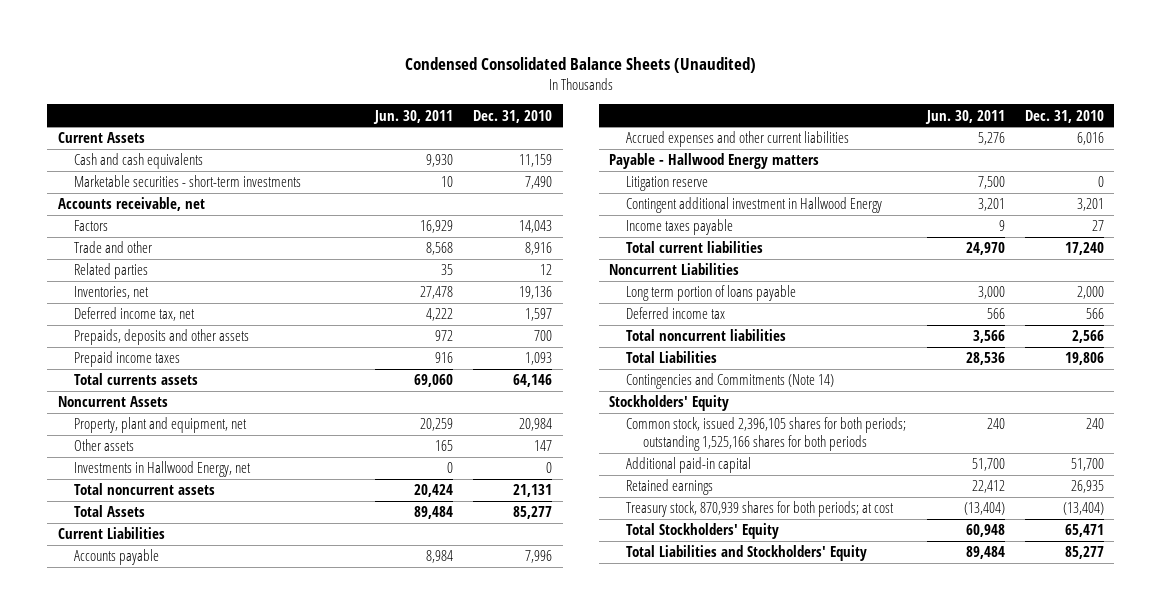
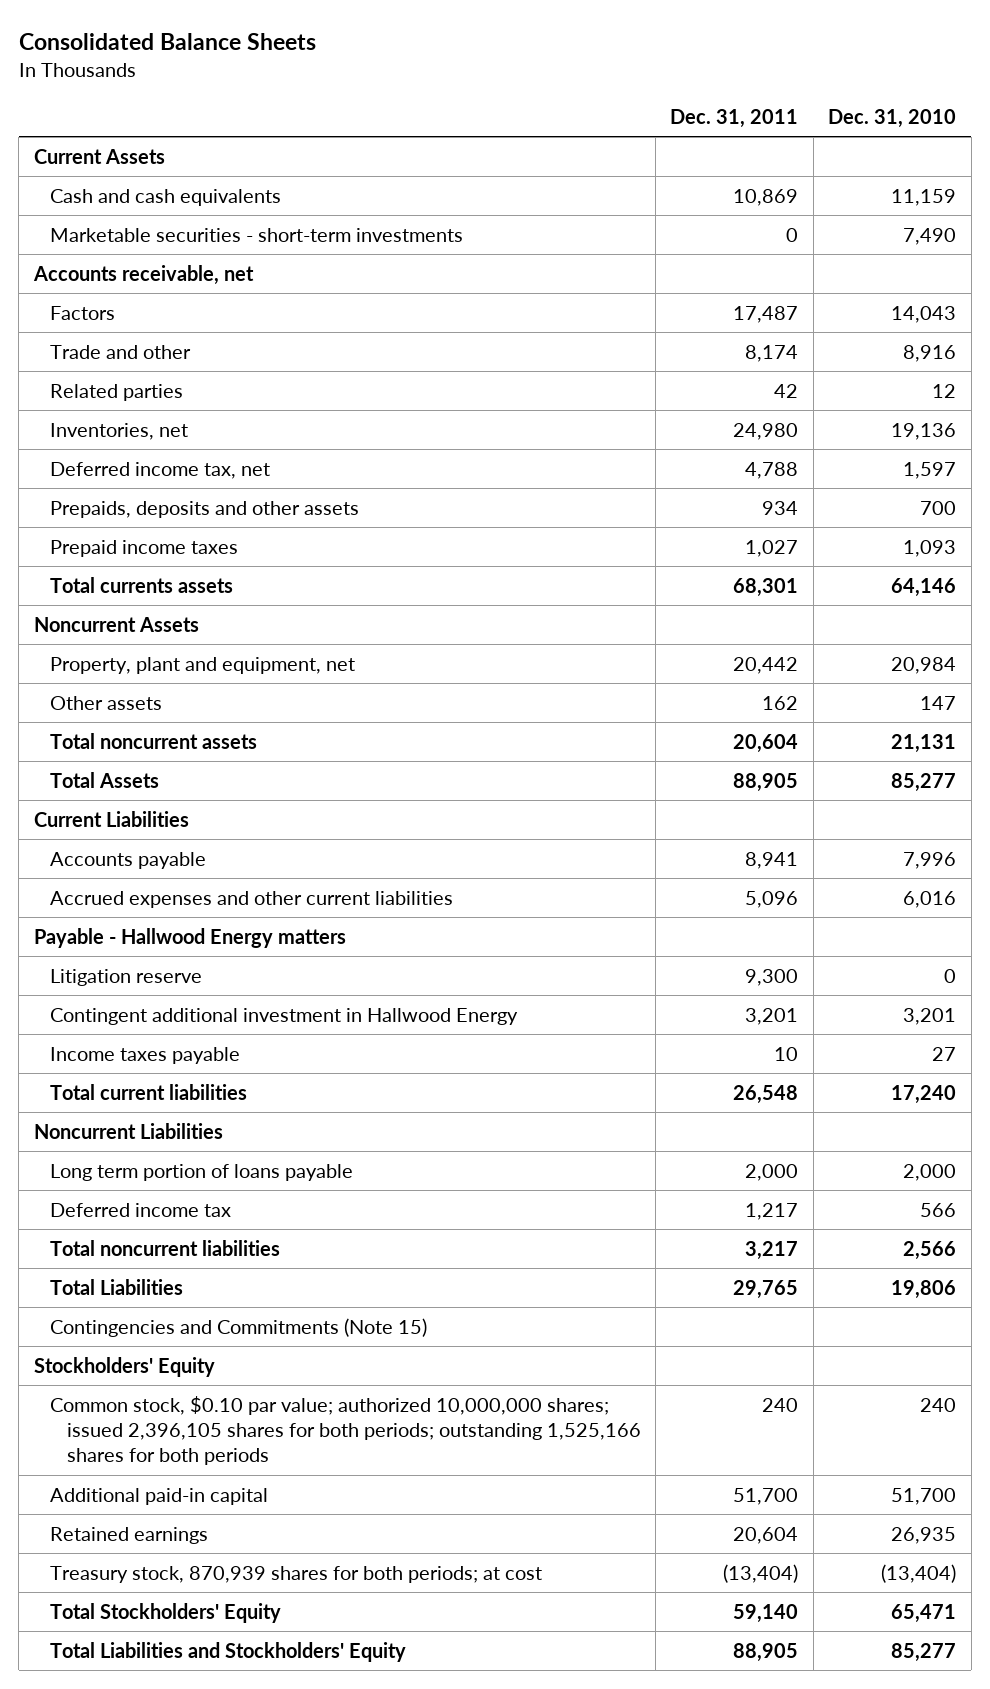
- Condensed Consolidated Balance Sheets (Unaudited)
+ Consolidated Balance Sheets
- | Jun. 30, 2011 | Dec. 31, 2010
+ | Dec. 31, 2011 | Dec. 31, 2010
- Investments in Hallwood Energy, net | 0 | 0
- Contingencies and Commitments (Note 14)
+ Contingencies and Commitments (Note 15)
- Common stock, issued 2,396,105 shares for both periods; outstanding 1,525,166 shares for both periods | 240 | 240
+ Common stock, $0.10 par value; authorized 10,000,000 shares; issued 2,396,105 shares for both periods; outstanding 1,525,166 shares for both periods | 240 | 240

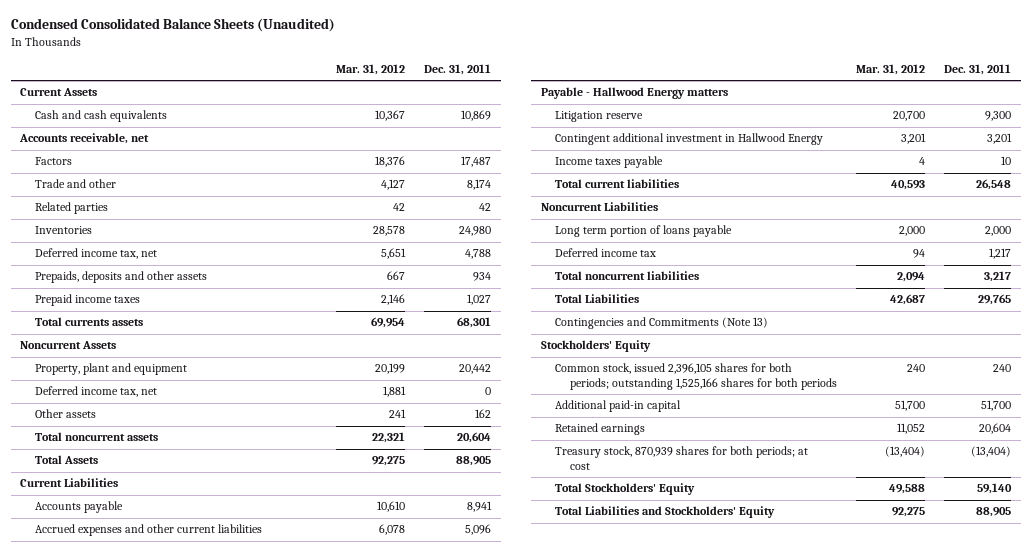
- Consolidated Balance Sheets
+ Condensed Consolidated Balance Sheets (Unaudited)
- | Dec. 31, 2011 | Dec. 31, 2010
+ | Mar. 31, 2012 | Dec. 31, 2011
- Marketable securities - short-term investments | 0 | 7,490
- Inventories, net | 24,980 | 19,136
+ Inventories | 28,578 | 24,980
- Property, plant and equipment, net | 20,442 | 20,984
+ Property, plant and equipment | 20,199 | 20,442
+ Deferred income tax, net | 1,881 | 0
- Contingencies and Commitments (Note 15)
+ Contingencies and Commitments (Note 13)
- Common stock, $0.10 par value; authorized 10,000,000 shares; issued 2,396,105 shares for both periods; outstanding 1,525,166 shares for both periods | 240 | 240
+ Common stock, issued 2,396,105 shares for both periods; outstanding 1,525,166 shares for both periods | 240 | 240

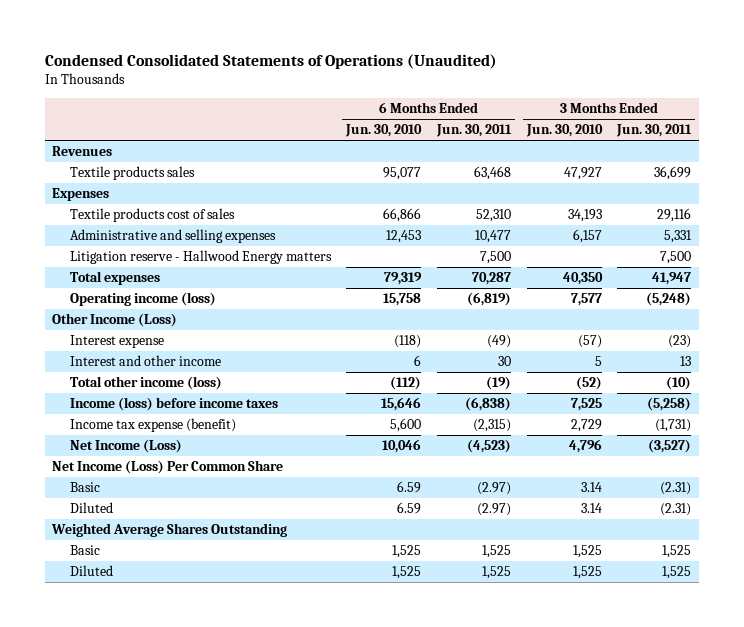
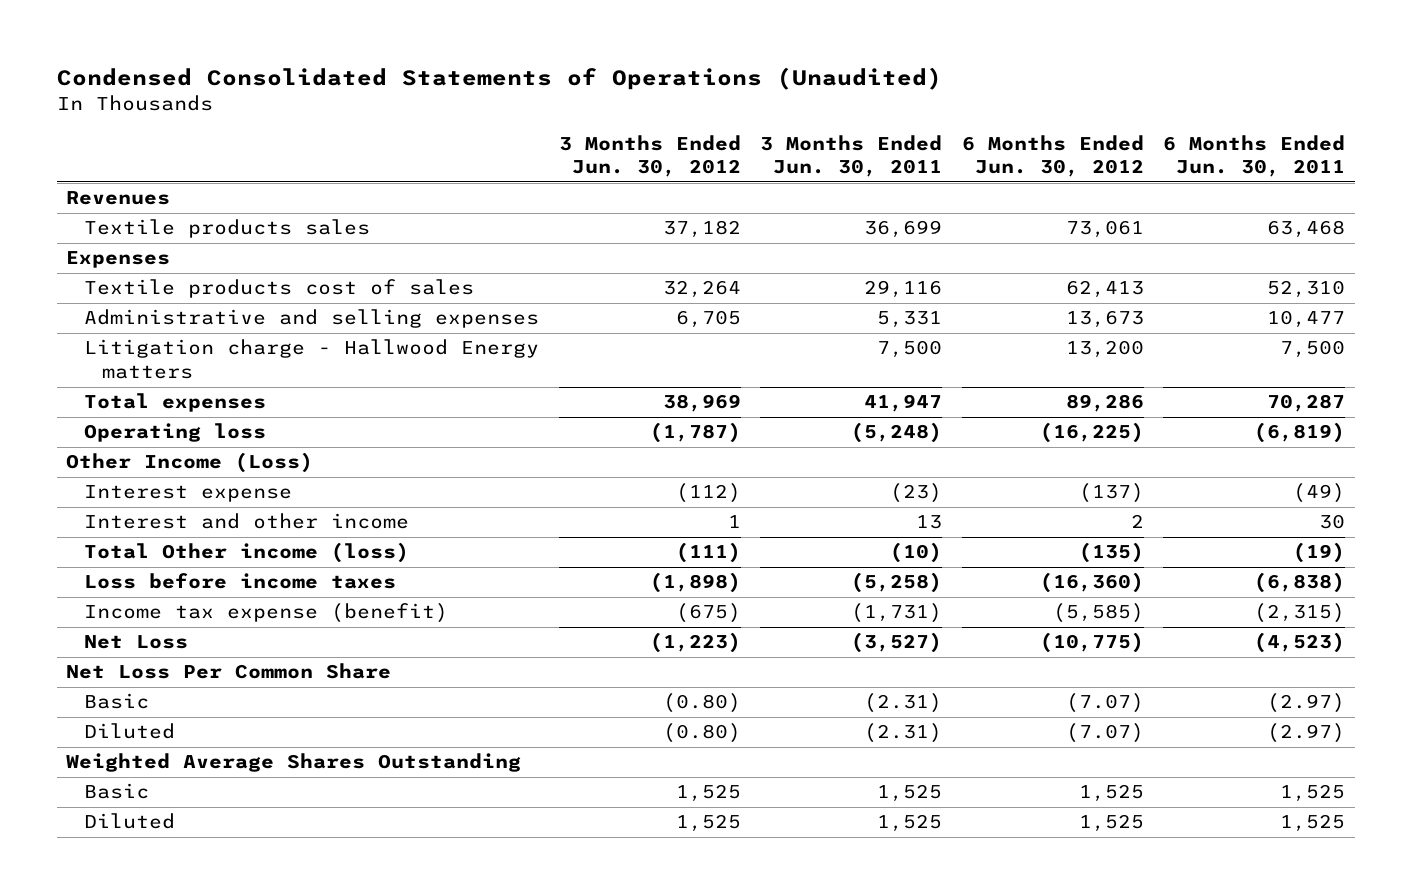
- | 6 Months Ended Jun. 30, 2010 | 6 Months Ended Jun. 30, 2011 | 3 Months Ended Jun. 30, 2010 | 3 Months Ended Jun. 30, 2011
+ | 3 Months Ended Jun. 30, 2012 | 3 Months Ended Jun. 30, 2011 | 6 Months Ended Jun. 30, 2012 | 6 Months Ended Jun. 30, 2011
- Litigation reserve - Hallwood Energy matters | | 7,500 | | 7,500
+ Litigation charge - Hallwood Energy matters | | 7,500 | 13,200 | 7,500
- Operating income (loss) | 15,758 | (6,819) | 7,577 | (5,248)
+ Operating loss | (1,787) | (5,248) | (16,225) | (6,819)
- Total other income (loss) | (112) | (19) | (52) | (10)
- Income (loss) before income taxes | 15,646 | (6,838) | 7,525 | (5,258)
+ Total Other income (loss) | (111) | (10) | (135) | (19)
+ Loss before income taxes | (1,898) | (5,258) | (16,360) | (6,838)
- Net Income (Loss) | 10,046 | (4,523) | 4,796 | (3,527)
- Net Income (Loss) Per Common Share
+ Net Loss | (1,223) | (3,527) | (10,775) | (4,523)
+ Net Loss Per Common Share

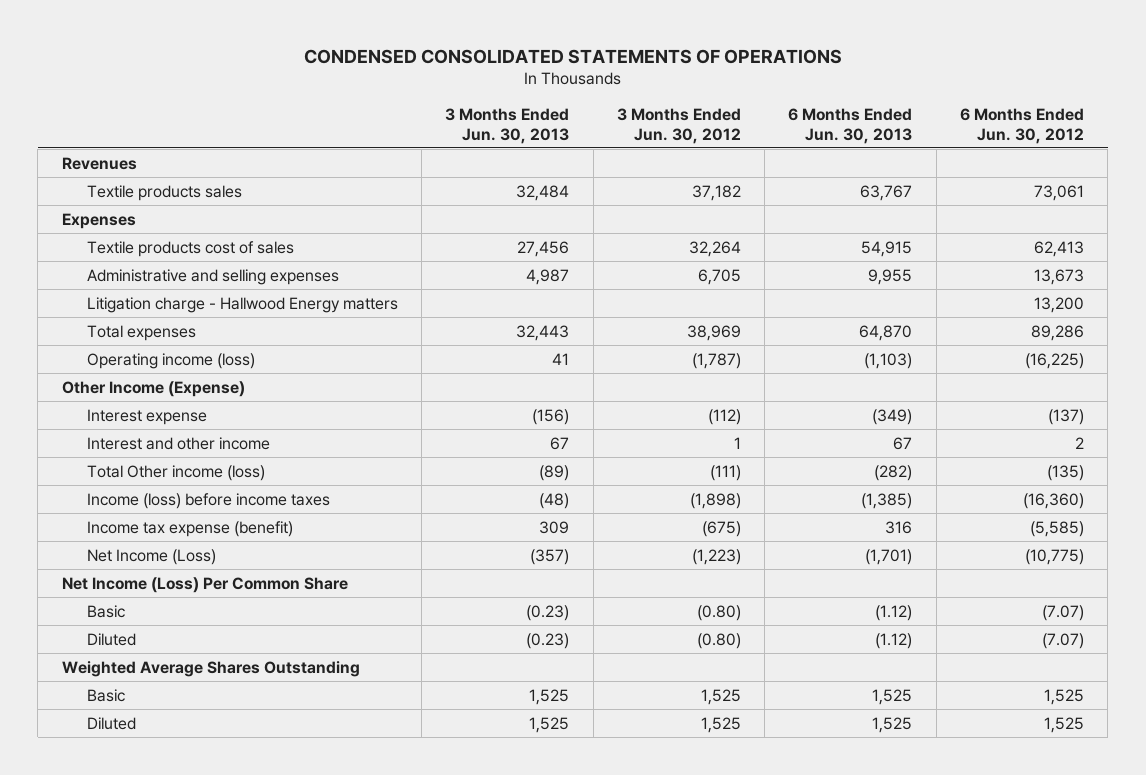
- Condensed Consolidated Statements of Operations (Unaudited)
+ CONDENSED CONSOLIDATED STATEMENTS OF OPERATIONS
- | 3 Months Ended Jun. 30, 2012 | 3 Months Ended Jun. 30, 2011 | 6 Months Ended Jun. 30, 2012 | 6 Months Ended Jun. 30, 2011
+ | 3 Months Ended Jun. 30, 2013 | 3 Months Ended Jun. 30, 2012 | 6 Months Ended Jun. 30, 2013 | 6 Months Ended Jun. 30, 2012
- Operating loss | (1,787) | (5,248) | (16,225) | (6,819)
- Other Income (Loss)
+ Operating income (loss) | 41 | (1,787) | (1,103) | (16,225)
+ Other Income (Expense)
- Loss before income taxes | (1,898) | (5,258) | (16,360) | (6,838)
+ Income (loss) before income taxes | (48) | (1,898) | (1,385) | (16,360)
- Net Loss | (1,223) | (3,527) | (10,775) | (4,523)
- Net Loss Per Common Share
+ Net Income (Loss) | (357) | (1,223) | (1,701) | (10,775)
+ Net Income (Loss) Per Common Share

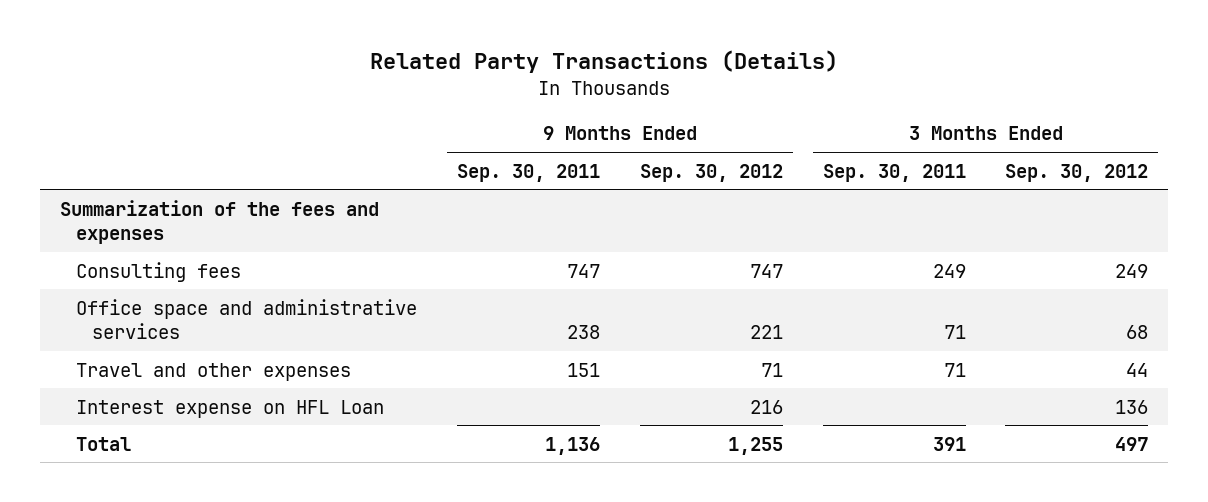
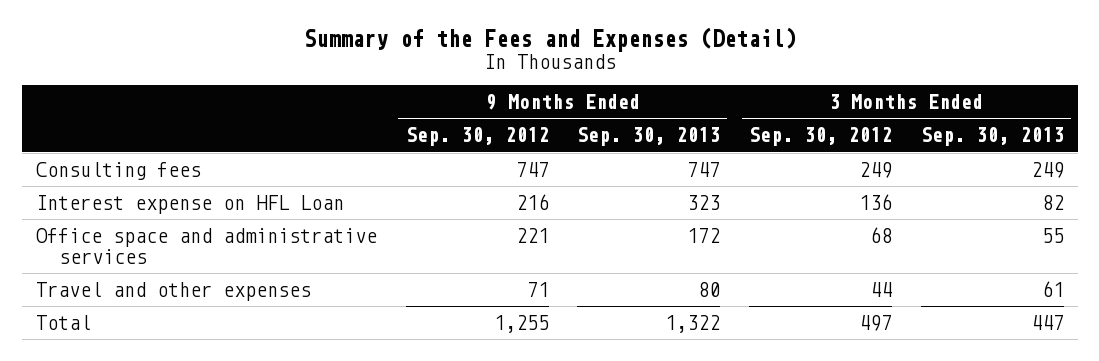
- Related Party Transactions (Details)
+ Summary of the Fees and Expenses (Detail)
- | 9 Months Ended Sep. 30, 2011 | 9 Months Ended Sep. 30, 2012 | 3 Months Ended Sep. 30, 2011 | 3 Months Ended Sep. 30, 2012
+ | 9 Months Ended Sep. 30, 2012 | 9 Months Ended Sep. 30, 2013 | 3 Months Ended Sep. 30, 2012 | 3 Months Ended Sep. 30, 2013
- Summarization of the fees and expenses
moved up: Interest expense on HFL Loan | 216 | 323 | 136 | 82

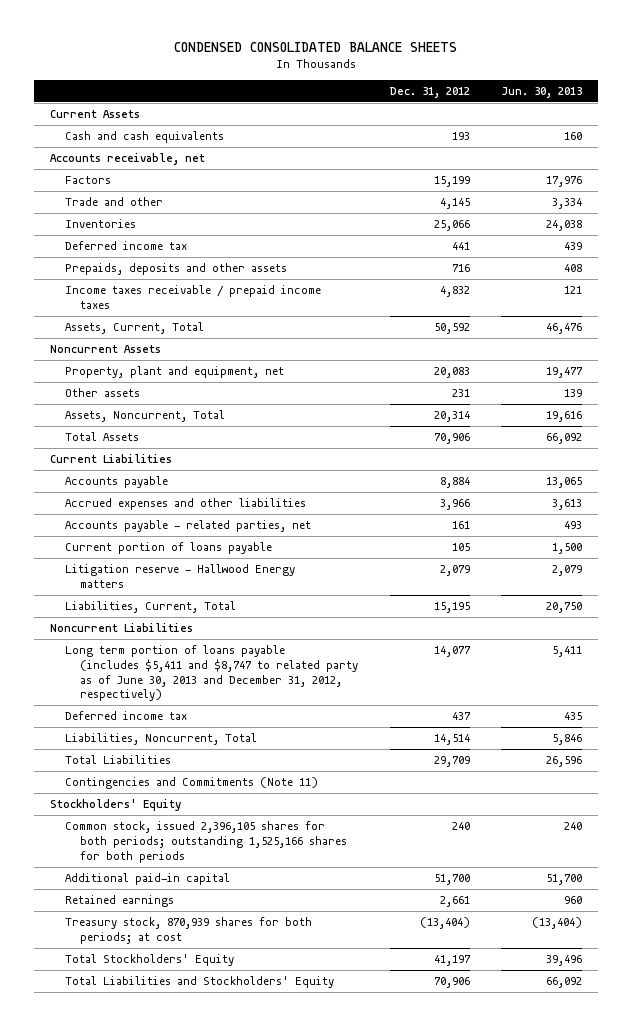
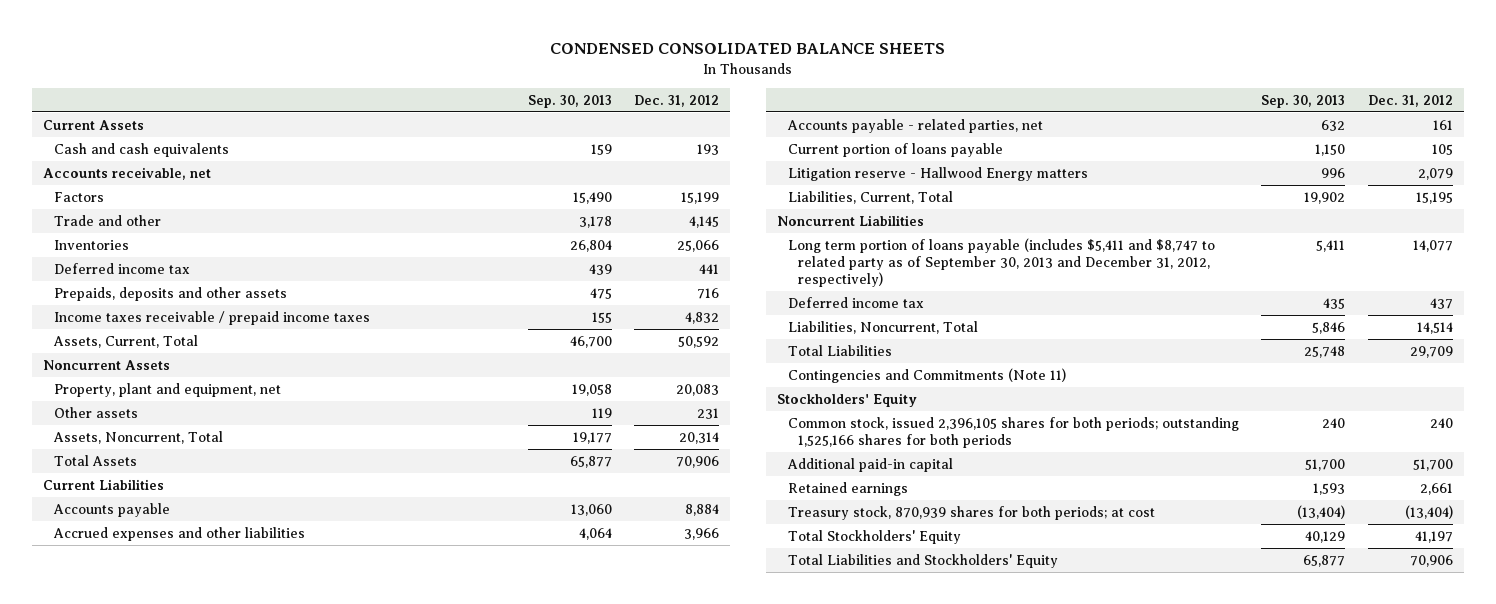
- | Dec. 31, 2012 | Jun. 30, 2013
+ | Sep. 30, 2013 | Dec. 31, 2012
- Long term portion of loans payable (includes $5,411 and $8,747 to related party as of June 30, 2013 and December 31, 2012, respectively) | 14,077 | 5,411
+ Long term portion of loans payable (includes $5,411 and $8,747 to related party as of September 30, 2013 and December 31, 2012, respectively) | 5,411 | 14,077

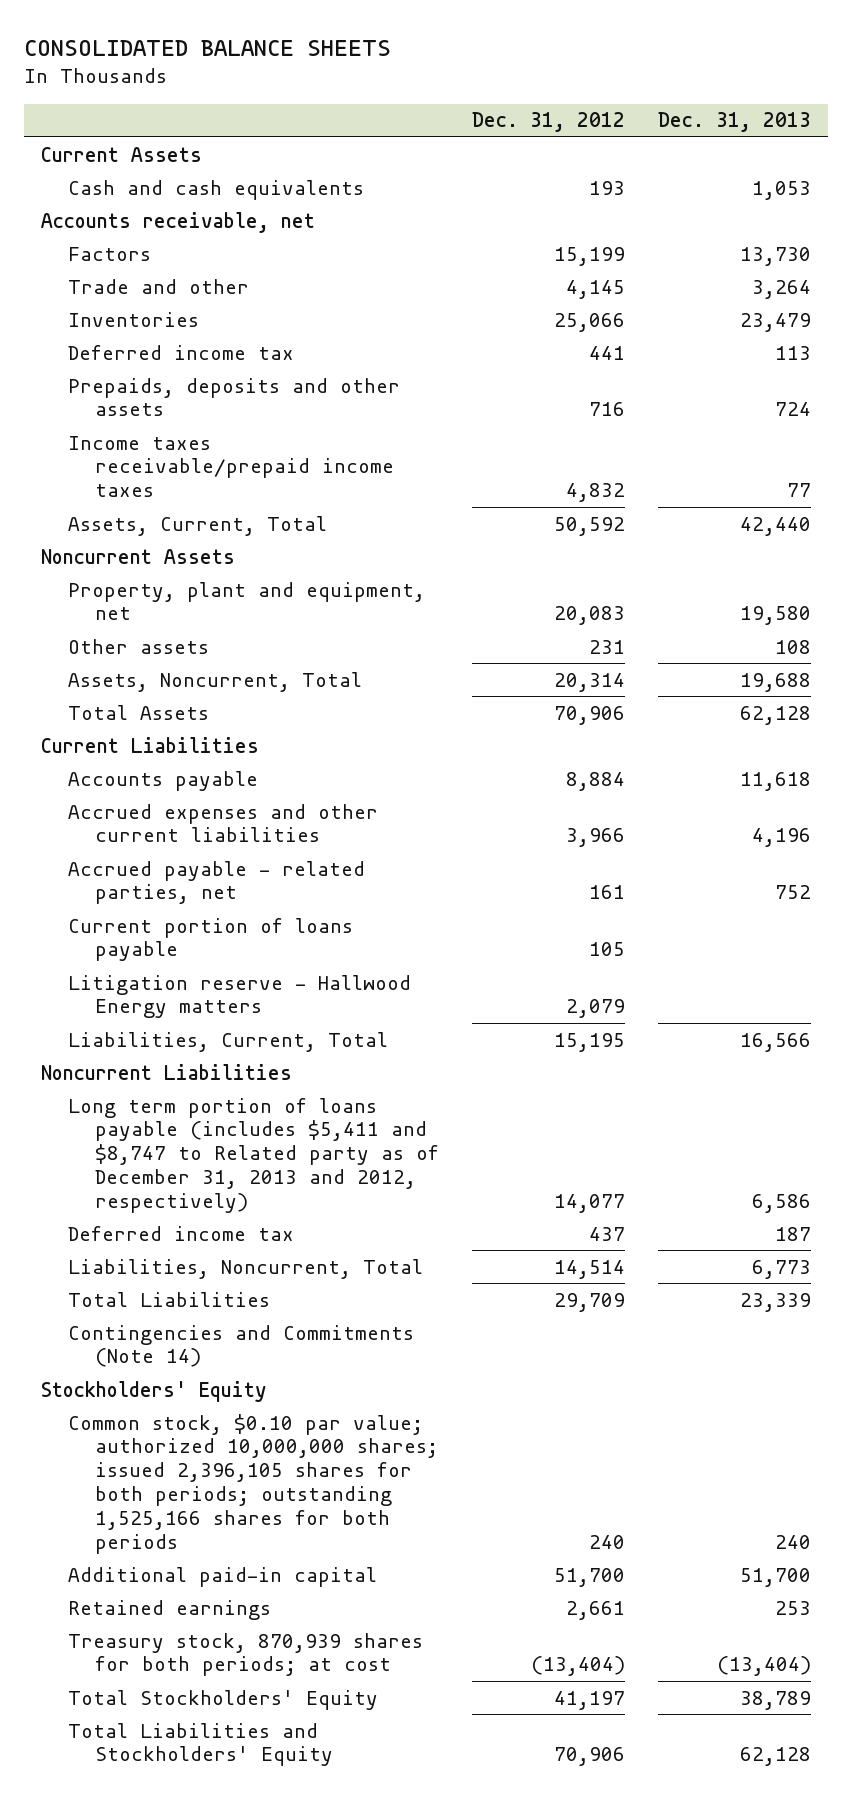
- CONDENSED CONSOLIDATED BALANCE SHEETS
+ CONSOLIDATED BALANCE SHEETS
- | Sep. 30, 2013 | Dec. 31, 2012
+ | Dec. 31, 2012 | Dec. 31, 2013
- Income taxes receivable / prepaid income taxes | 155 | 4,832
+ Income taxes receivable/prepaid income taxes | 4,832 | 77
- Accrued expenses and other liabilities | 4,064 | 3,966
- Accounts payable - related parties, net | 632 | 161
+ Accrued expenses and other current liabilities | 3,966 | 4,196
+ Accrued payable - related parties, net | 161 | 752
- Long term portion of loans payable (includes $5,411 and $8,747 to related party as of September 30, 2013 and December 31, 2012, respectively) | 5,411 | 14,077
+ Long term portion of loans payable (includes $5,411 and $8,747 to Related party as of December 31, 2013 and 2012, respectively) | 14,077 | 6,586
- Contingencies and Commitments (Note 11)
+ Contingencies and Commitments (Note 14)
- Common stock, issued 2,396,105 shares for both periods; outstanding 1,525,166 shares for both periods | 240 | 240
+ Common stock, $0.10 par value; authorized 10,000,000 shares; issued 2,396,105 shares for both periods; outstanding 1,525,166 shares for both periods | 240 | 240

